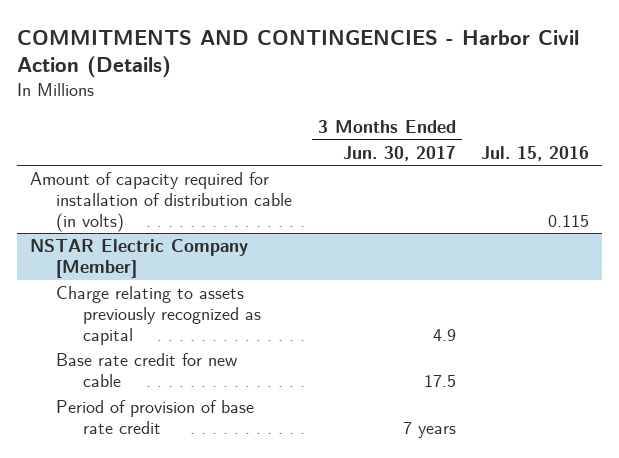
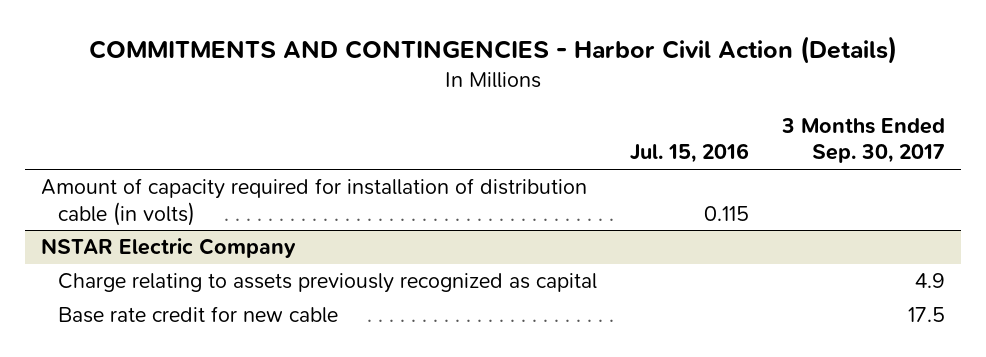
- | 3 Months Ended Jun. 30, 2017 | Jul. 15, 2016
+ | Jul. 15, 2016 | 3 Months Ended Sep. 30, 2017
- NSTAR Electric Company [Member]
+ NSTAR Electric Company
- Period of provision of base rate credit | 7 years |

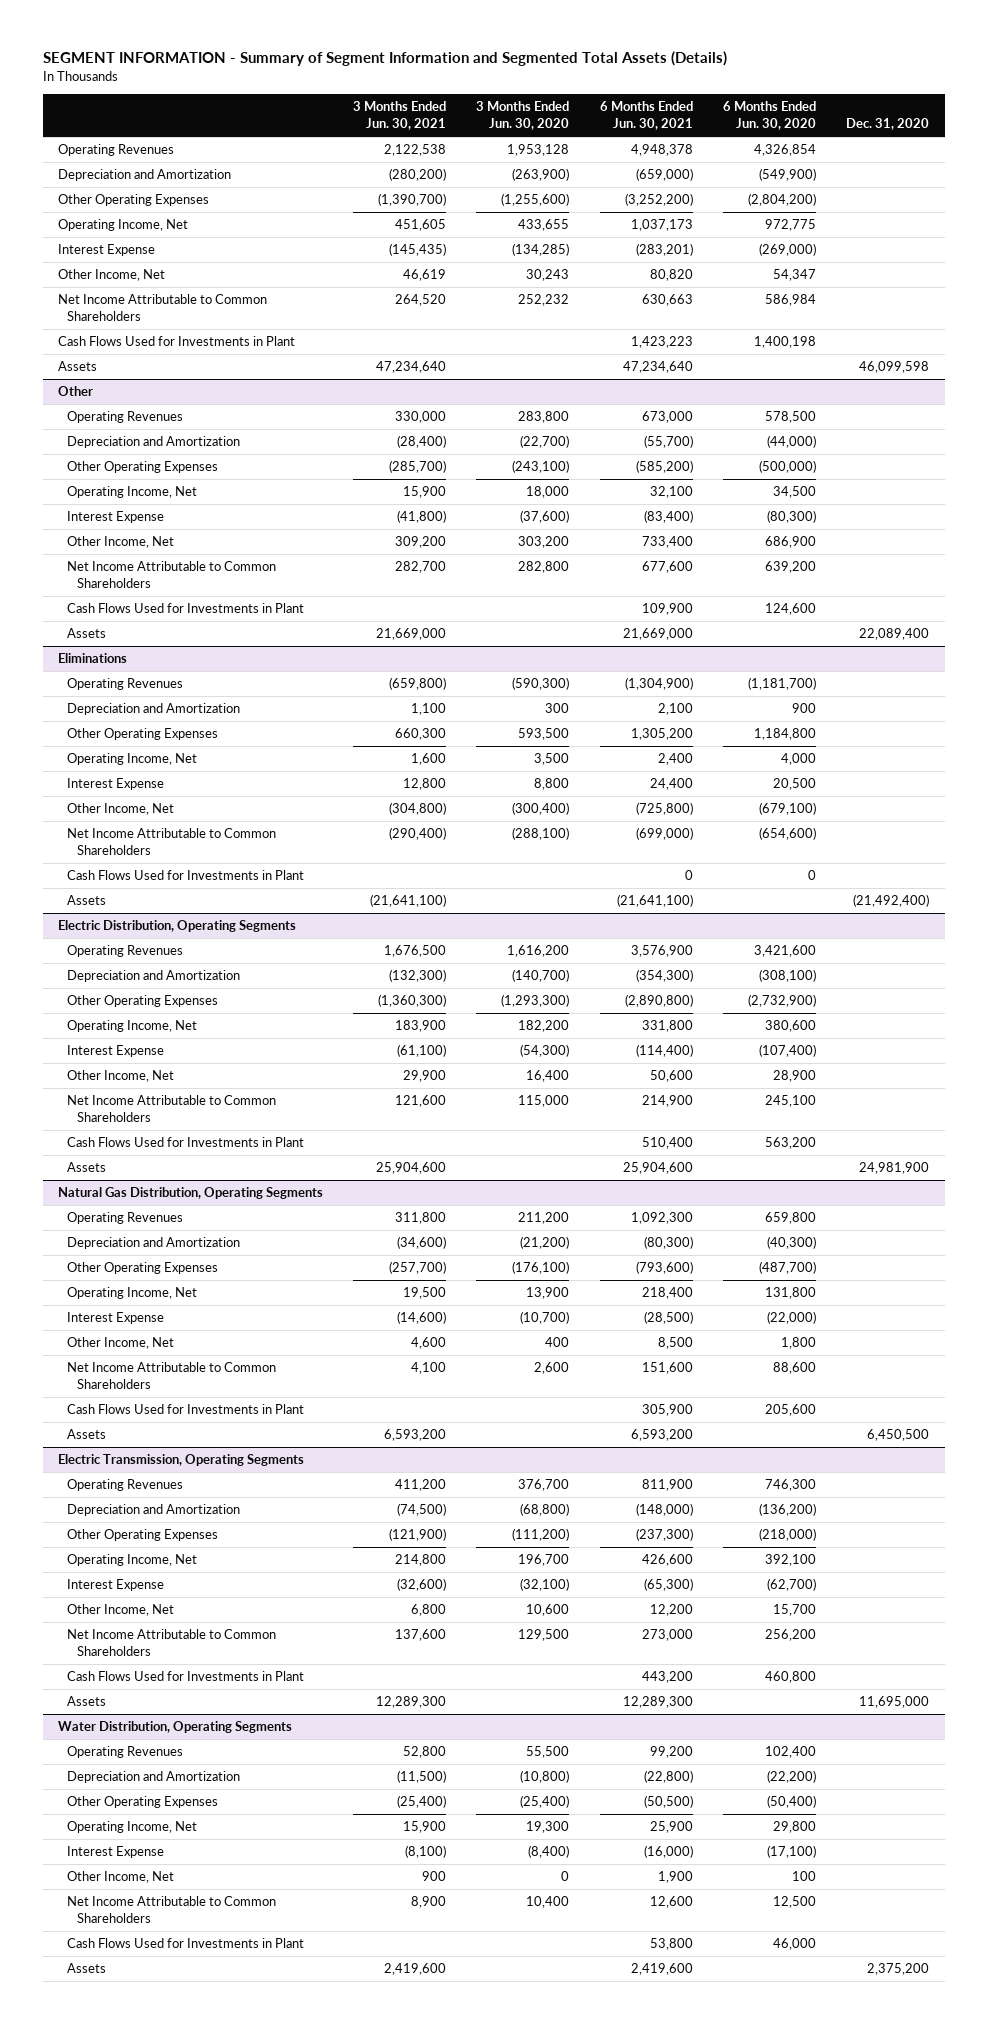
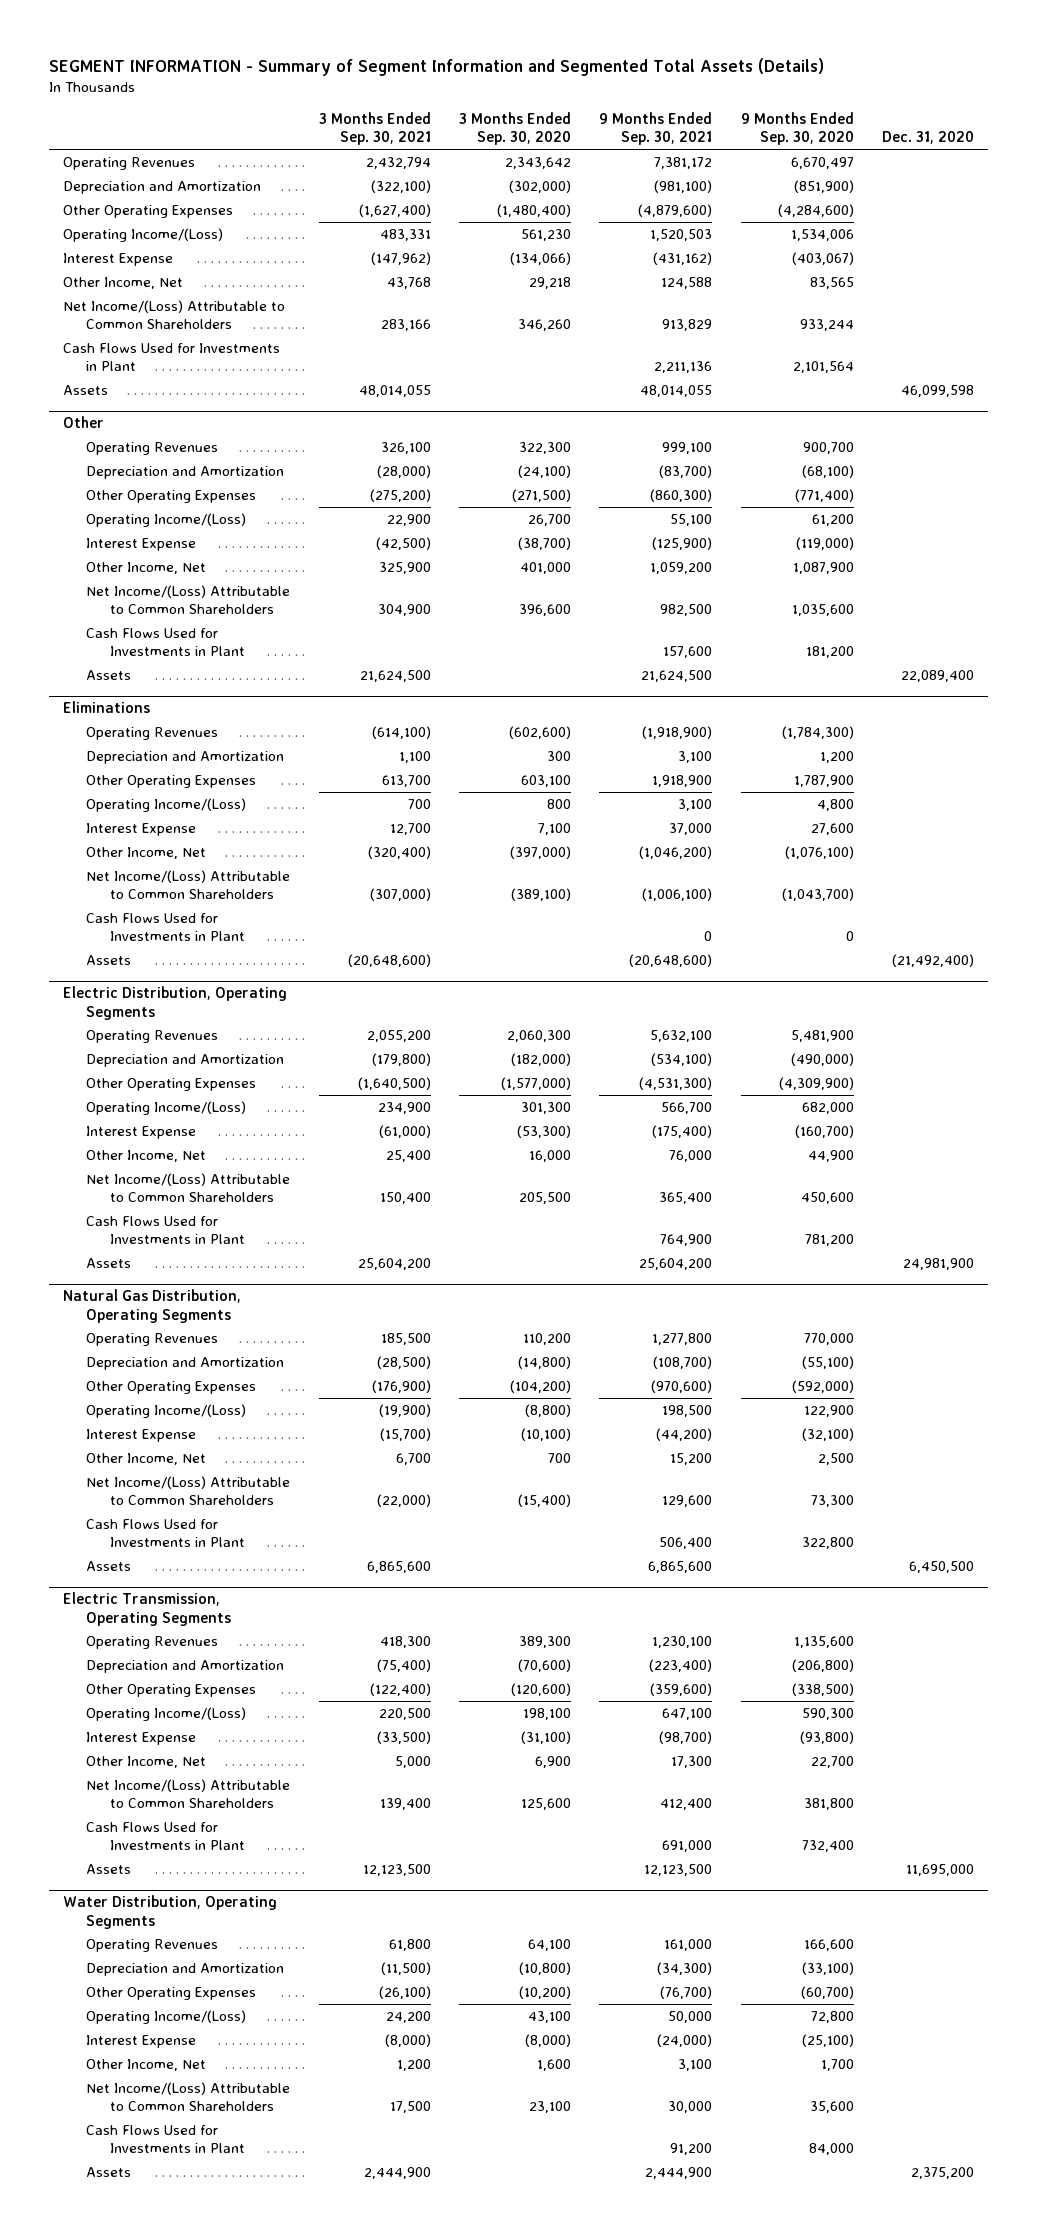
- | 3 Months Ended Jun. 30, 2021 | 3 Months Ended Jun. 30, 2020 | 6 Months Ended Jun. 30, 2021 | 6 Months Ended Jun. 30, 2020 | Dec. 31, 2020
+ | 3 Months Ended Sep. 30, 2021 | 3 Months Ended Sep. 30, 2020 | 9 Months Ended Sep. 30, 2021 | 9 Months Ended Sep. 30, 2020 | Dec. 31, 2020
- Operating Income, Net | 451,605 | 433,655 | 1,037,173 | 972,775 |
+ Operating Income/(Loss) | 483,331 | 561,230 | 1,520,503 | 1,534,006 |
- Net Income Attributable to Common Shareholders | 264,520 | 252,232 | 630,663 | 586,984 |
+ Net Income/(Loss) Attributable to Common Shareholders | 283,166 | 346,260 | 913,829 | 933,244 |
@ Other
- Operating Income, Net | 15,900 | 18,000 | 32,100 | 34,500 |
+ Operating Income/(Loss) | 22,900 | 26,700 | 55,100 | 61,200 |
- Net Income Attributable to Common Shareholders | 282,700 | 282,800 | 677,600 | 639,200 |
+ Net Income/(Loss) Attributable to Common Shareholders | 304,900 | 396,600 | 982,500 | 1,035,600 |
@ Eliminations
- Operating Income, Net | 1,600 | 3,500 | 2,400 | 4,000 |
+ Operating Income/(Loss) | 700 | 800 | 3,100 | 4,800 |
- Net Income Attributable to Common Shareholders | (290,400) | (288,100) | (699,000) | (654,600) |
+ Net Income/(Loss) Attributable to Common Shareholders | (307,000) | (389,100) | (1,006,100) | (1,043,700) |
@ Electric Distribution, Operating Segments
- Operating Income, Net | 183,900 | 182,200 | 331,800 | 380,600 |
+ Operating Income/(Loss) | 234,900 | 301,300 | 566,700 | 682,000 |
- Net Income Attributable to Common Shareholders | 121,600 | 115,000 | 214,900 | 245,100 |
+ Net Income/(Loss) Attributable to Common Shareholders | 150,400 | 205,500 | 365,400 | 450,600 |
@ Natural Gas Distribution, Operating Segments
- Operating Income, Net | 19,500 | 13,900 | 218,400 | 131,800 |
+ Operating Income/(Loss) | (19,900) | (8,800) | 198,500 | 122,900 |
- Net Income Attributable to Common Shareholders | 4,100 | 2,600 | 151,600 | 88,600 |
+ Net Income/(Loss) Attributable to Common Shareholders | (22,000) | (15,400) | 129,600 | 73,300 |
@ Electric Transmission, Operating Segments
- Operating Income, Net | 214,800 | 196,700 | 426,600 | 392,100 |
+ Operating Income/(Loss) | 220,500 | 198,100 | 647,100 | 590,300 |
- Net Income Attributable to Common Shareholders | 137,600 | 129,500 | 273,000 | 256,200 |
+ Net Income/(Loss) Attributable to Common Shareholders | 139,400 | 125,600 | 412,400 | 381,800 |
@ Water Distribution, Operating Segments
- Operating Income, Net | 15,900 | 19,300 | 25,900 | 29,800 |
+ Operating Income/(Loss) | 24,200 | 43,100 | 50,000 | 72,800 |
- Net Income Attributable to Common Shareholders | 8,900 | 10,400 | 12,600 | 12,500 |
+ Net Income/(Loss) Attributable to Common Shareholders | 17,500 | 23,100 | 30,000 | 35,600 |

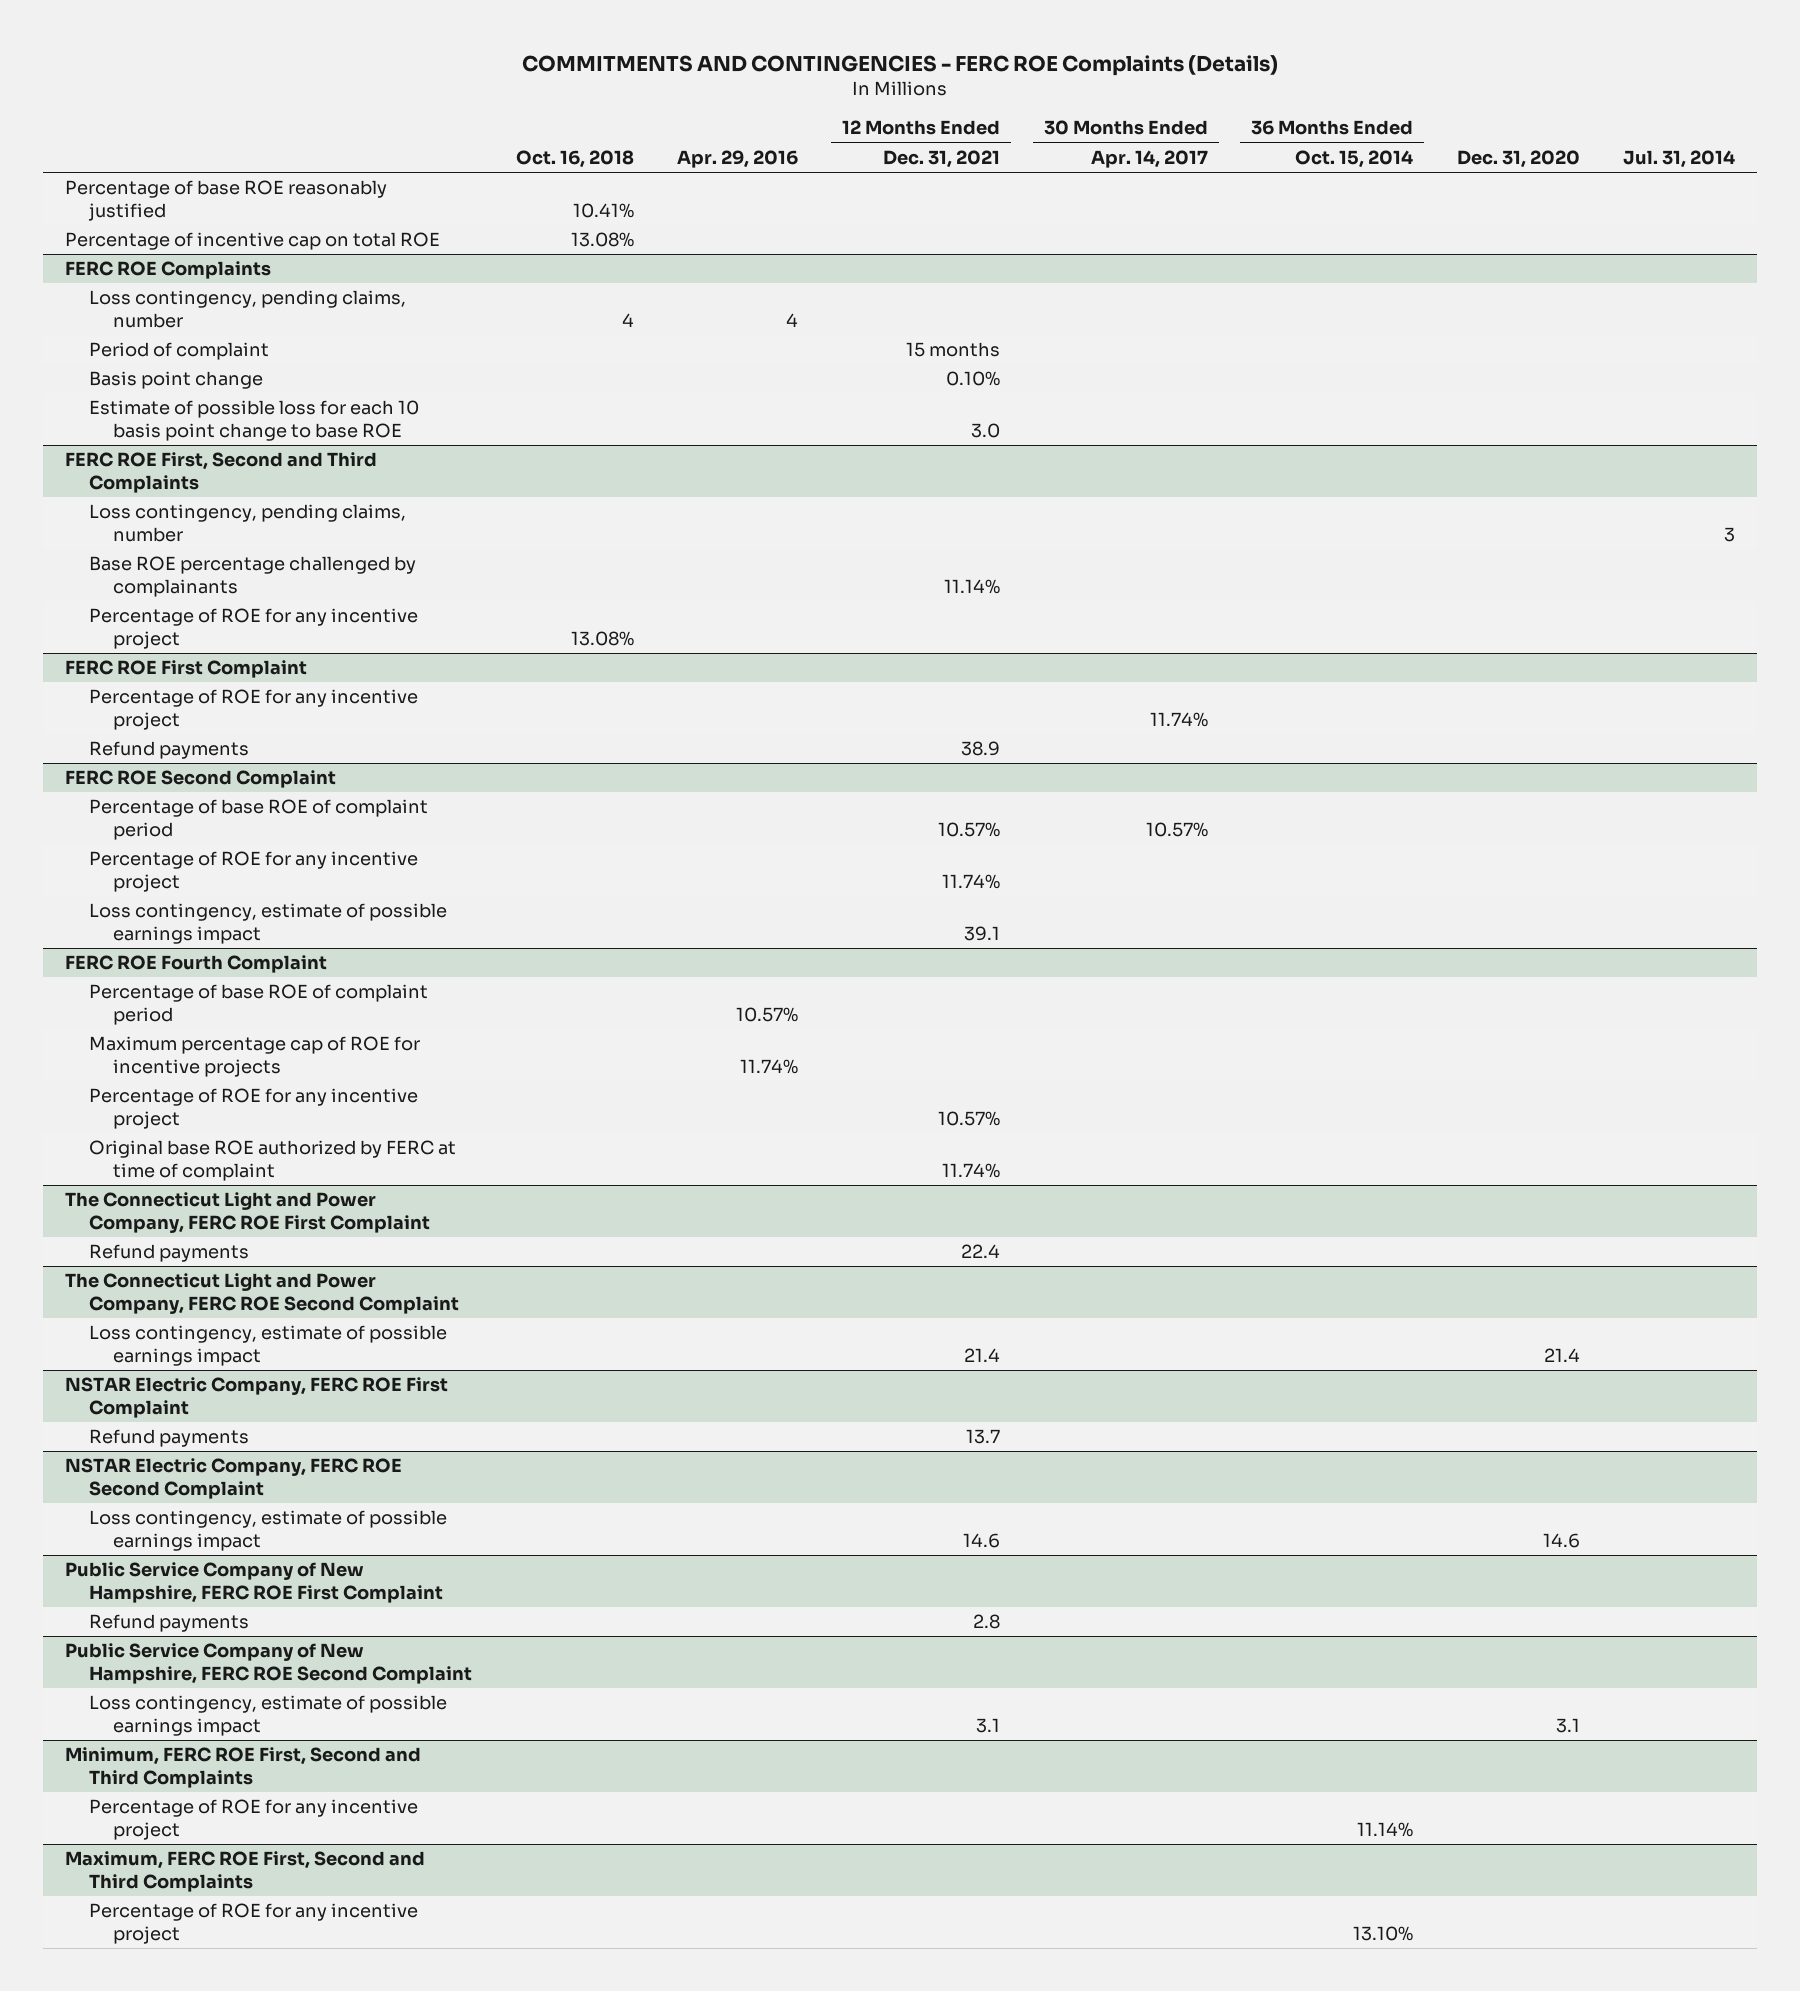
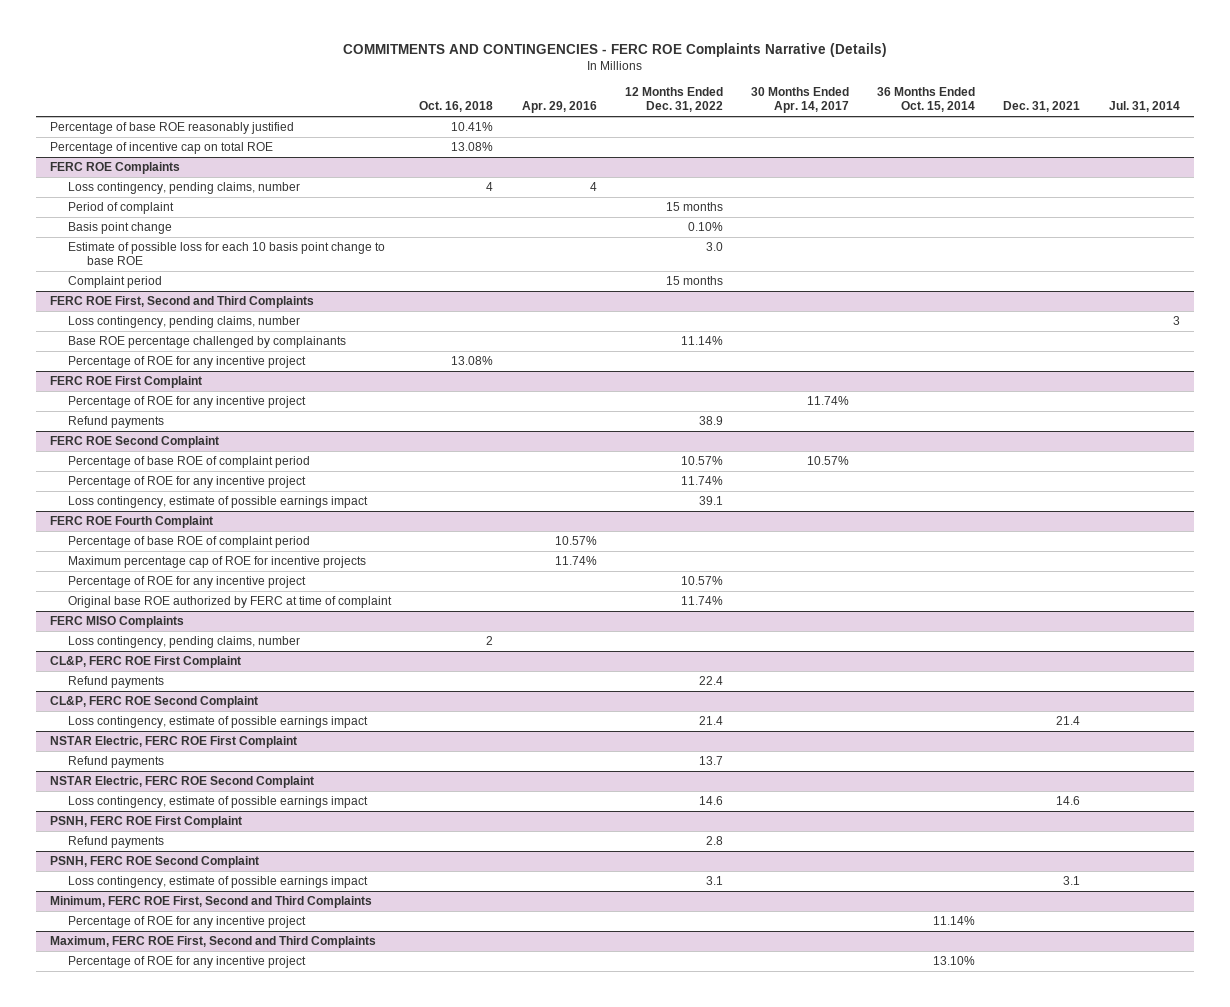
- COMMITMENTS AND CONTINGENCIES - FERC ROE Complaints (Details)
+ COMMITMENTS AND CONTINGENCIES - FERC ROE Complaints Narrative (Details)
- | Oct. 16, 2018 | Apr. 29, 2016 | 12 Months Ended Dec. 31, 2021 | 30 Months Ended Apr. 14, 2017 | 36 Months Ended Oct. 15, 2014 | Dec. 31, 2020 | Jul. 31, 2014
+ | Oct. 16, 2018 | Apr. 29, 2016 | 12 Months Ended Dec. 31, 2022 | 30 Months Ended Apr. 14, 2017 | 36 Months Ended Oct. 15, 2014 | Dec. 31, 2021 | Jul. 31, 2014
@ FERC ROE Complaints
+ Complaint period | | | 15 months | | | |
- The Connecticut Light and Power Company, FERC ROE First Complaint
- Refund payments | | | 22.4 | | | |
- The Connecticut Light and Power Company, FERC ROE Second Complaint
- Loss contingency, estimate of possible earnings impact | | | 21.4 | | | 21.4 |
- NSTAR Electric Company, FERC ROE First Complaint
+ FERC MISO Complaints
+ Loss contingency, pending claims, number | 2 | | | | | |
+ CL&P, FERC ROE First Complaint
+ Refund payments | | | 22.4 | | | |
+ CL&P, FERC ROE Second Complaint
+ Loss contingency, estimate of possible earnings impact | | | 21.4 | | | 21.4 |
+ NSTAR Electric, FERC ROE First Complaint
- NSTAR Electric Company, FERC ROE Second Complaint
+ NSTAR Electric, FERC ROE Second Complaint
- Public Service Company of New Hampshire, FERC ROE First Complaint
- Refund payments | | | 2.8 | | | |
- Public Service Company of New Hampshire, FERC ROE Second Complaint
- Loss contingency, estimate of possible earnings impact | | | 3.1 | | | 3.1 |
+ PSNH, FERC ROE First Complaint
+ Refund payments | | | 2.8 | | | |
+ PSNH, FERC ROE Second Complaint
+ Loss contingency, estimate of possible earnings impact | | | 3.1 | | | 3.1 |

